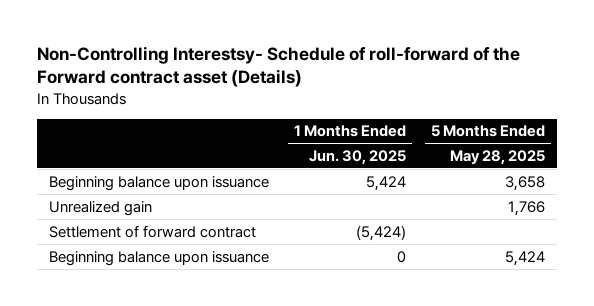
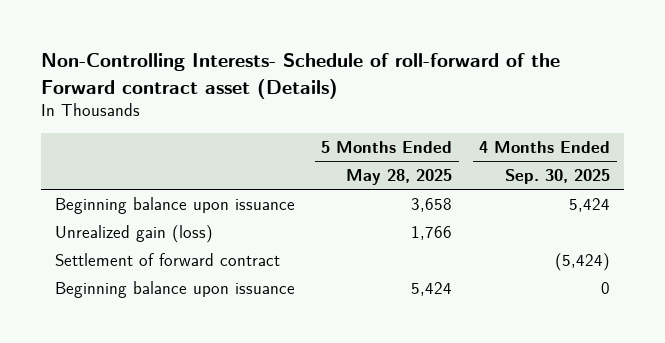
- Non-Controlling Interestsy- Schedule of roll-forward of the Forward contract asset (Details)
+ Non-Controlling Interests- Schedule of roll-forward of the Forward contract asset (Details)
- | 1 Months Ended Jun. 30, 2025 | 5 Months Ended May 28, 2025
+ | 5 Months Ended May 28, 2025 | 4 Months Ended Sep. 30, 2025
- Unrealized gain | | 1,766
+ Unrealized gain (loss) | 1,766 |

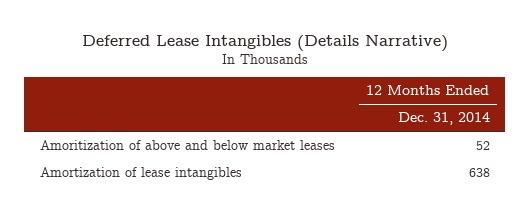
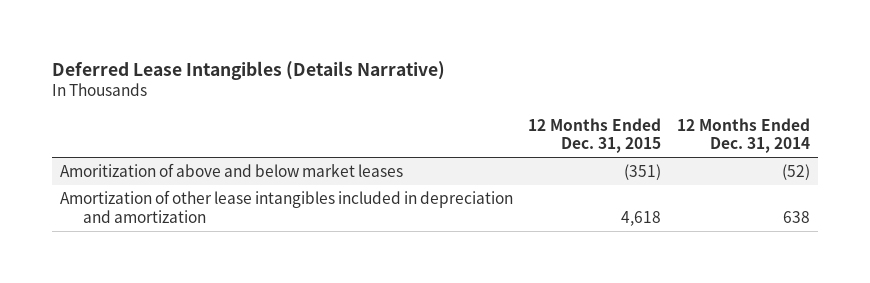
- | 12 Months Ended Dec. 31, 2014
+ | 12 Months Ended Dec. 31, 2015 | 12 Months Ended Dec. 31, 2014
- Amoritization of above and below market leases | 52
- Amortization of lease intangibles | 638
+ Amoritization of above and below market leases | (351) | (52)
+ Amortization of other lease intangibles included in depreciation and amortization | 4,618 | 638

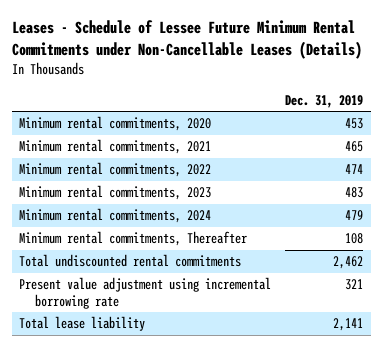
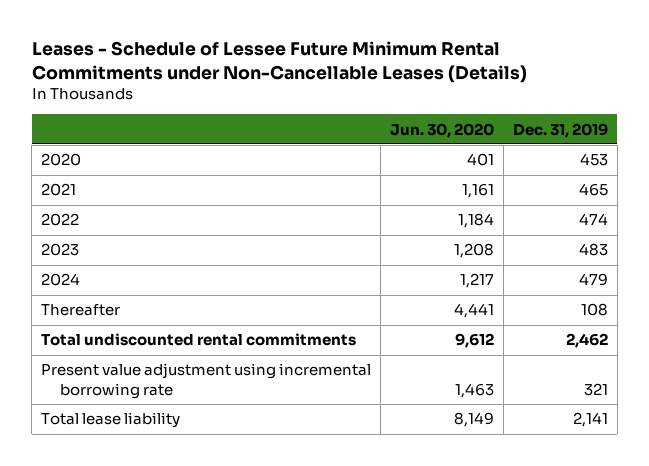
- | Dec. 31, 2019
+ | Jun. 30, 2020 | Dec. 31, 2019
- Minimum rental commitments, 2020 | 453
- Minimum rental commitments, 2021 | 465
- Minimum rental commitments, 2022 | 474
- Minimum rental commitments, 2023 | 483
- Minimum rental commitments, 2024 | 479
- Minimum rental commitments, Thereafter | 108
+ 2020 | 401 | 453
+ 2021 | 1,161 | 465
+ 2022 | 1,184 | 474
+ 2023 | 1,208 | 483
+ 2024 | 1,217 | 479
+ Thereafter | 4,441 | 108

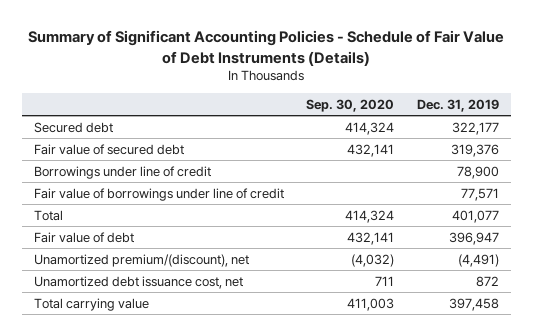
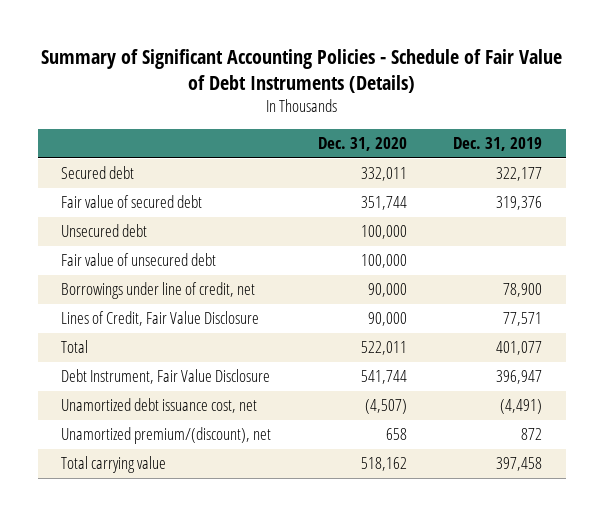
- | Sep. 30, 2020 | Dec. 31, 2019
+ | Dec. 31, 2020 | Dec. 31, 2019
- Borrowings under line of credit | | 78,900
- Fair value of borrowings under line of credit | | 77,571
+ Unsecured debt | 100,000 |
+ Fair value of unsecured debt | 100,000 |
+ Borrowings under line of credit, net | 90,000 | 78,900
+ Lines of Credit, Fair Value Disclosure | 90,000 | 77,571
- Fair value of debt | 432,141 | 396,947
- Unamortized premium/(discount), net | (4,032) | (4,491)
- Unamortized debt issuance cost, net | 711 | 872
+ Debt Instrument, Fair Value Disclosure | 541,744 | 396,947
+ Unamortized debt issuance cost, net | (4,507) | (4,491)
+ Unamortized premium/(discount), net | 658 | 872

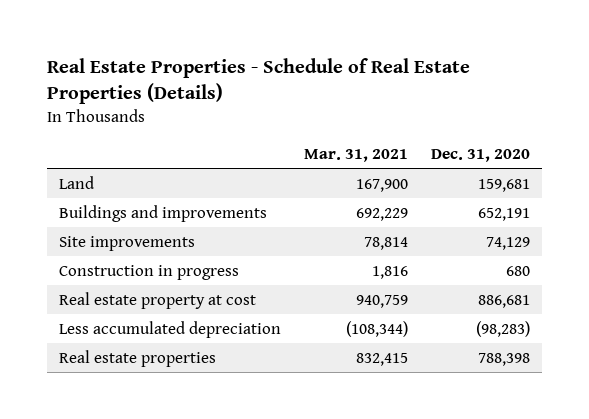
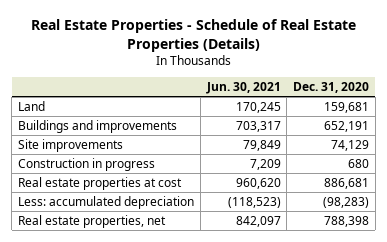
- | Mar. 31, 2021 | Dec. 31, 2020
+ | Jun. 30, 2021 | Dec. 31, 2020
- Real estate property at cost | 940,759 | 886,681
- Less accumulated depreciation | (108,344) | (98,283)
- Real estate properties | 832,415 | 788,398
+ Real estate properties at cost | 960,620 | 886,681
+ Less: accumulated depreciation | (118,523) | (98,283)
+ Real estate properties, net | 842,097 | 788,398

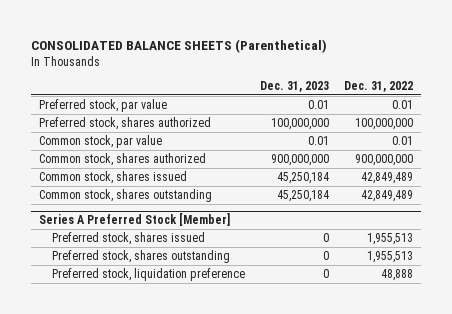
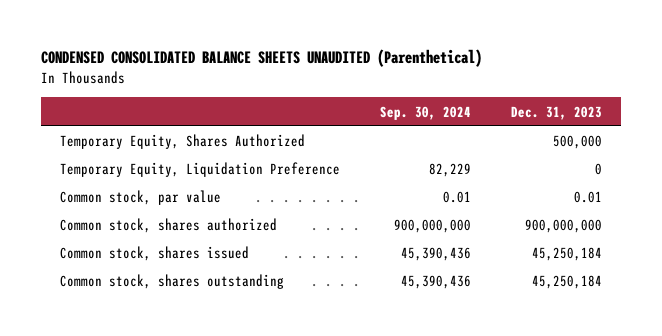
- CONSOLIDATED BALANCE SHEETS (Parenthetical)
+ CONDENSED CONSOLIDATED BALANCE SHEETS UNAUDITED (Parenthetical)
- | Dec. 31, 2023 | Dec. 31, 2022
+ | Sep. 30, 2024 | Dec. 31, 2023
- Preferred stock, par value | 0.01 | 0.01
- Preferred stock, shares authorized | 100,000,000 | 100,000,000
+ Temporary Equity, Shares Authorized | | 500,000
+ Temporary Equity, Liquidation Preference | 82,229 | 0
- Series A Preferred Stock [Member]
- Preferred stock, shares issued | 0 | 1,955,513
- Preferred stock, shares outstanding | 0 | 1,955,513
- Preferred stock, liquidation preference | 0 | 48,888

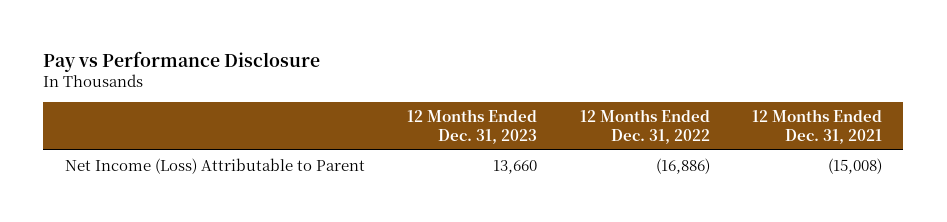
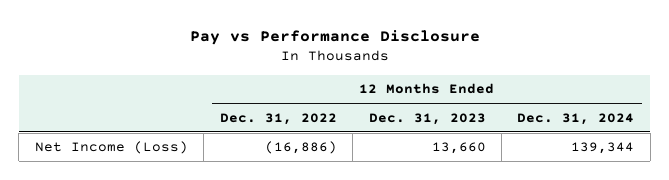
- | 12 Months Ended Dec. 31, 2023 | 12 Months Ended Dec. 31, 2022 | 12 Months Ended Dec. 31, 2021
+ | 12 Months Ended Dec. 31, 2022 | 12 Months Ended Dec. 31, 2023 | 12 Months Ended Dec. 31, 2024
- Net Income (Loss) Attributable to Parent | 13,660 | (16,886) | (15,008)
+ Net Income (Loss) | (16,886) | 13,660 | 139,344

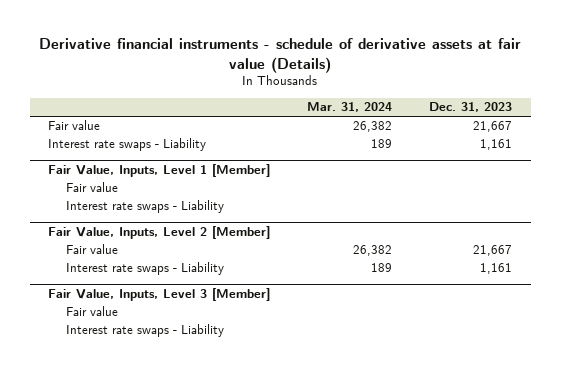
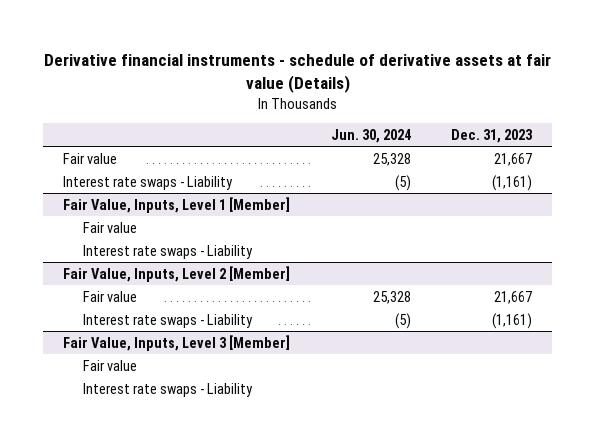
- | Mar. 31, 2024 | Dec. 31, 2023
+ | Jun. 30, 2024 | Dec. 31, 2023
- Interest rate swaps - Liability | 189 | 1,161
+ Interest rate swaps - Liability | (5) | (1,161)
@ Fair Value, Inputs, Level 2 [Member]
- Interest rate swaps - Liability | 189 | 1,161
+ Interest rate swaps - Liability | (5) | (1,161)

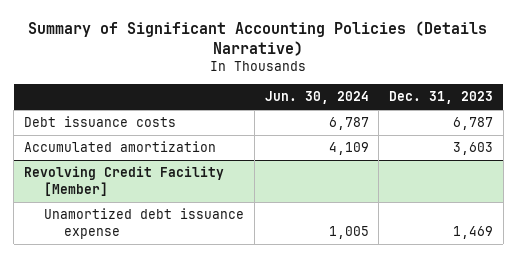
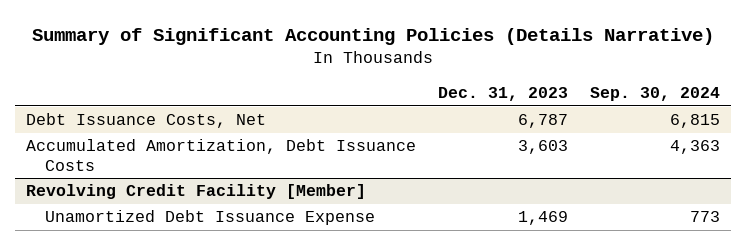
- | Jun. 30, 2024 | Dec. 31, 2023
+ | Dec. 31, 2023 | Sep. 30, 2024
- Debt issuance costs | 6,787 | 6,787
- Accumulated amortization | 4,109 | 3,603
+ Debt Issuance Costs, Net | 6,787 | 6,815
+ Accumulated Amortization, Debt Issuance Costs | 3,603 | 4,363
@ Revolving Credit Facility [Member]
- Unamortized debt issuance expense | 1,005 | 1,469
+ Unamortized Debt Issuance Expense | 1,469 | 773

